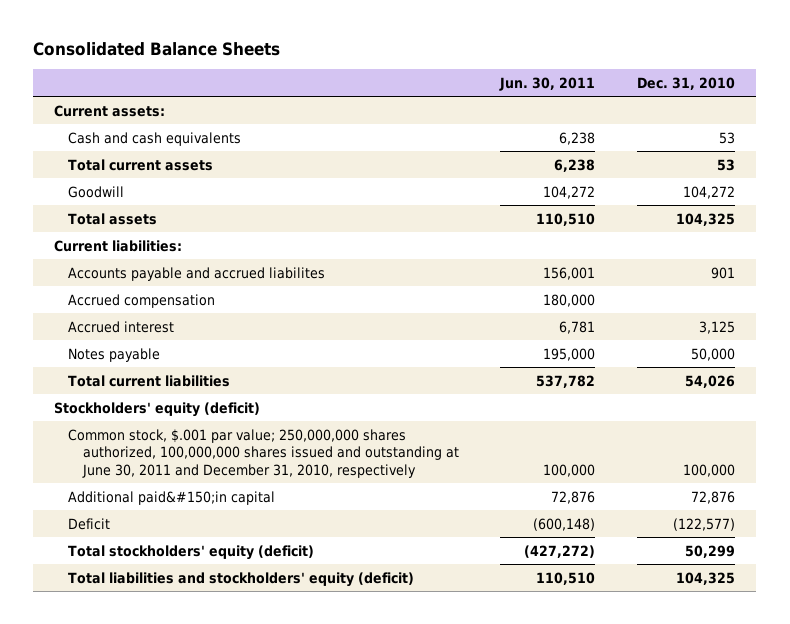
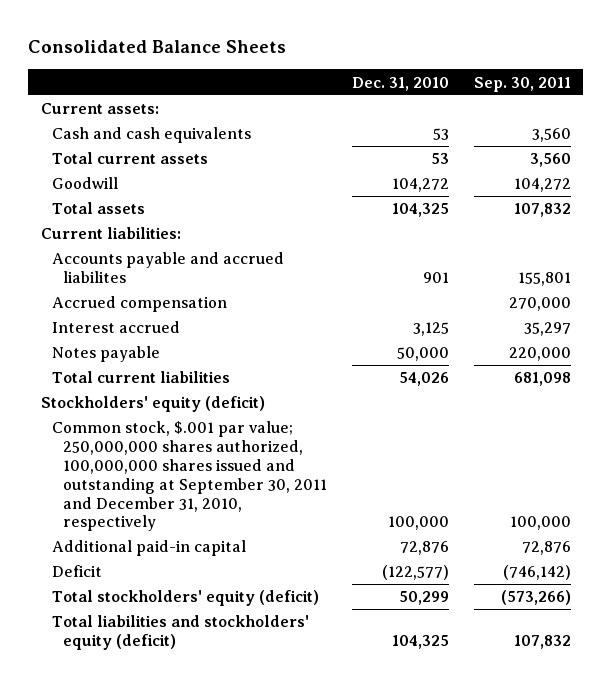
- | Jun. 30, 2011 | Dec. 31, 2010
+ | Dec. 31, 2010 | Sep. 30, 2011
- Accrued interest | 6,781 | 3,125
+ Interest accrued | 3,125 | 35,297
- Common stock, $.001 par value; 250,000,000 shares authorized, 100,000,000 shares issued and outstanding at June 30, 2011 and December 31, 2010, respectively | 100,000 | 100,000
- Additional paid&#150;in capital | 72,876 | 72,876
+ Common stock, $.001 par value; 250,000,000 shares authorized, 100,000,000 shares issued and outstanding at September 30, 2011 and December 31, 2010, respectively | 100,000 | 100,000
+ Additional paid-in capital | 72,876 | 72,876

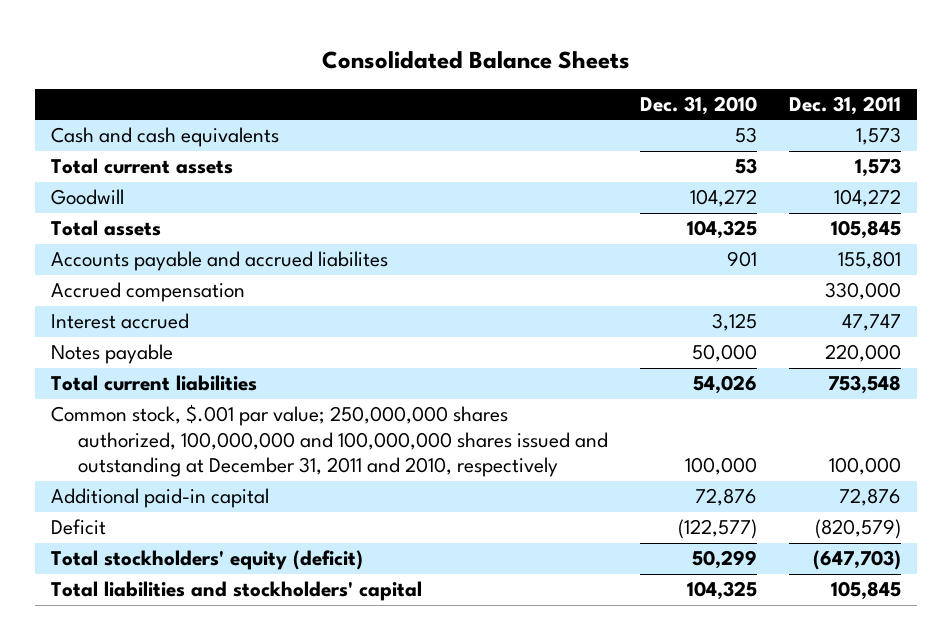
- | Dec. 31, 2010 | Sep. 30, 2011
+ | Dec. 31, 2010 | Dec. 31, 2011
- Current assets:
- Current liabilities:
- Stockholders' equity (deficit)
- Common stock, $.001 par value; 250,000,000 shares authorized, 100,000,000 shares issued and outstanding at September 30, 2011 and December 31, 2010, respectively | 100,000 | 100,000
+ Common stock, $.001 par value; 250,000,000 shares authorized, 100,000,000 and 100,000,000 shares issued and outstanding at December 31, 2011 and 2010, respectively | 100,000 | 100,000
- Total liabilities and stockholders' equity (deficit) | 104,325 | 107,832
+ Total liabilities and stockholders' capital | 104,325 | 105,845

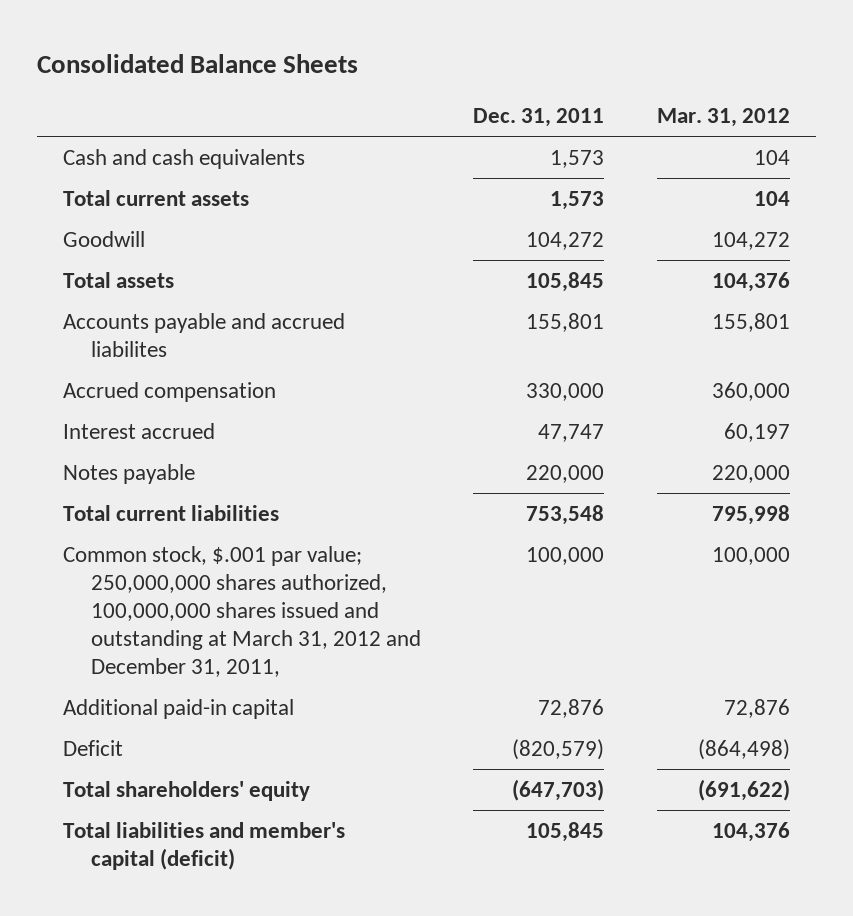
- | Dec. 31, 2010 | Dec. 31, 2011
+ | Dec. 31, 2011 | Mar. 31, 2012
- Common stock, $.001 par value; 250,000,000 shares authorized, 100,000,000 and 100,000,000 shares issued and outstanding at December 31, 2011 and 2010, respectively | 100,000 | 100,000
+ Common stock, $.001 par value; 250,000,000 shares authorized, 100,000,000 shares issued and outstanding at March 31, 2012 and December 31, 2011, | 100,000 | 100,000
- Total stockholders' equity (deficit) | 50,299 | (647,703)
- Total liabilities and stockholders' capital | 104,325 | 105,845
+ Total shareholders' equity | (647,703) | (691,622)
+ Total liabilities and member's capital (deficit) | 105,845 | 104,376

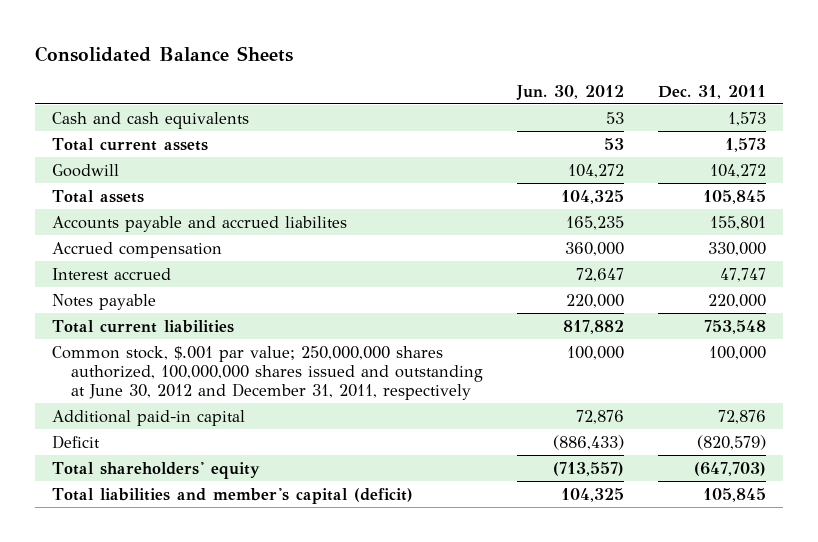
- | Dec. 31, 2011 | Mar. 31, 2012
+ | Jun. 30, 2012 | Dec. 31, 2011
- Common stock, $.001 par value; 250,000,000 shares authorized, 100,000,000 shares issued and outstanding at March 31, 2012 and December 31, 2011, | 100,000 | 100,000
+ Common stock, $.001 par value; 250,000,000 shares authorized, 100,000,000 shares issued and outstanding at June 30, 2012 and December 31, 2011, respectively | 100,000 | 100,000

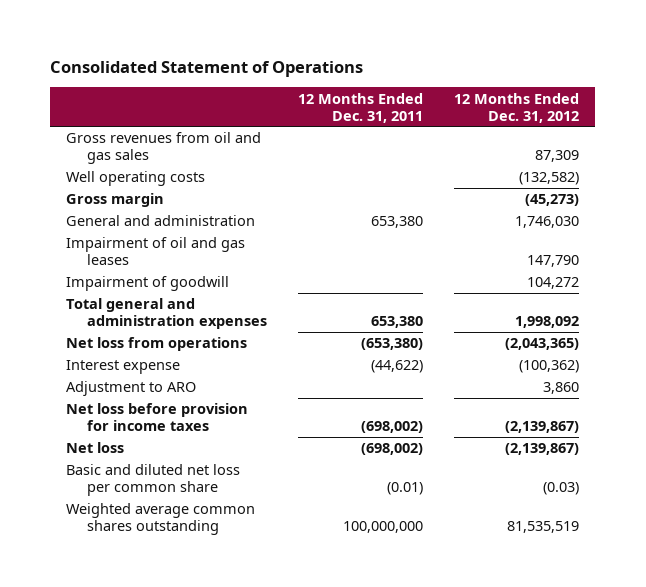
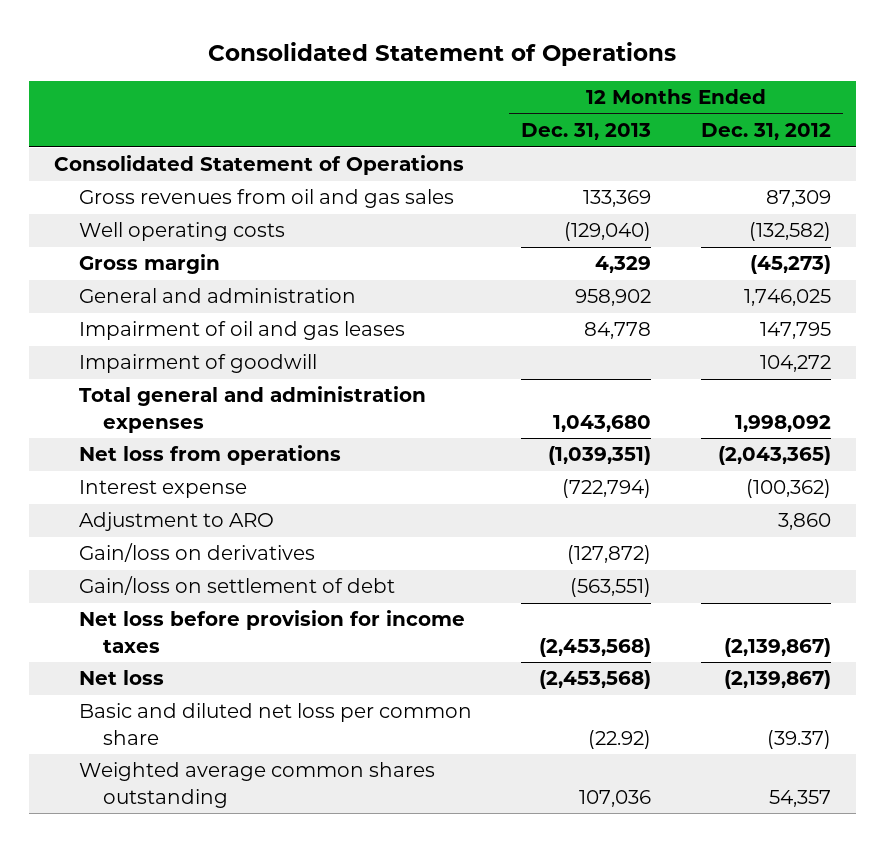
- | 12 Months Ended Dec. 31, 2011 | 12 Months Ended Dec. 31, 2012
+ | 12 Months Ended Dec. 31, 2013 | 12 Months Ended Dec. 31, 2012
+ Consolidated Statement of Operations
- General and administration | 653,380 | 1,746,030
- Impairment of oil and gas leases | | 147,790
+ General and administration | 958,902 | 1,746,025
+ Impairment of oil and gas leases | 84,778 | 147,795
+ Gain/loss on derivatives | (127,872) |
+ Gain/loss on settlement of debt | (563,551) |
- Basic and diluted net loss per common share | (0.01) | (0.03)
- Weighted average common shares outstanding | 100,000,000 | 81,535,519
+ Basic and diluted net loss per common share | (22.92) | (39.37)
+ Weighted average common shares outstanding | 107,036 | 54,357

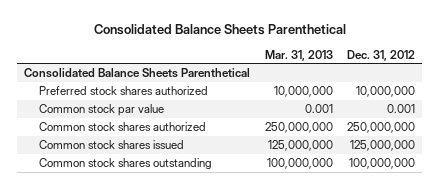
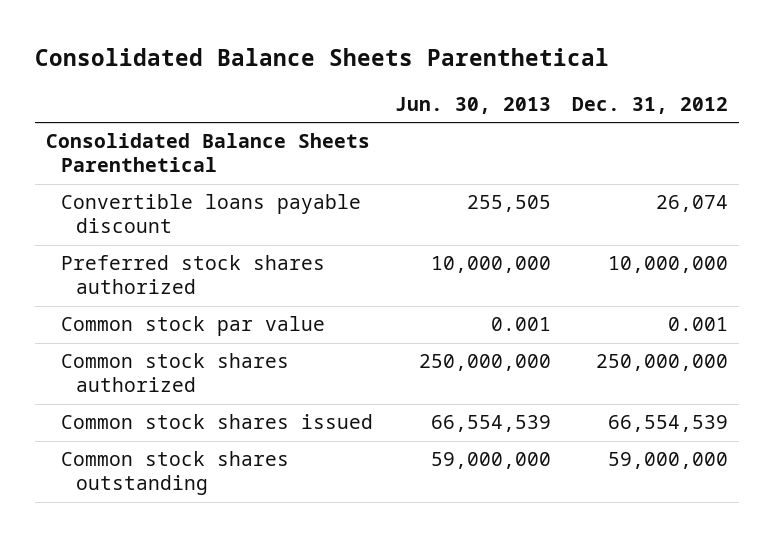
- | Mar. 31, 2013 | Dec. 31, 2012
+ | Jun. 30, 2013 | Dec. 31, 2012
+ Convertible loans payable discount | 255,505 | 26,074
- Common stock shares issued | 125,000,000 | 125,000,000
- Common stock shares outstanding | 100,000,000 | 100,000,000
+ Common stock shares issued | 66,554,539 | 66,554,539
+ Common stock shares outstanding | 59,000,000 | 59,000,000

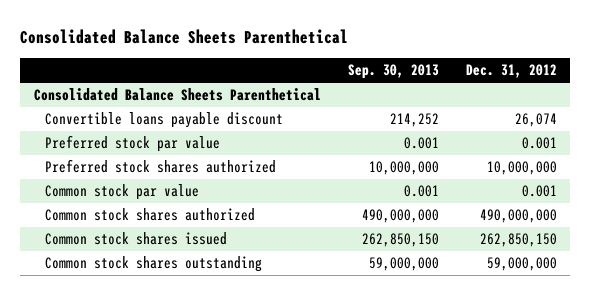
- | Jun. 30, 2013 | Dec. 31, 2012
+ | Sep. 30, 2013 | Dec. 31, 2012
+ Preferred stock par value | 0.001 | 0.001
- Common stock shares authorized | 250,000,000 | 250,000,000
- Common stock shares issued | 66,554,539 | 66,554,539
+ Common stock shares authorized | 490,000,000 | 490,000,000
+ Common stock shares issued | 262,850,150 | 262,850,150

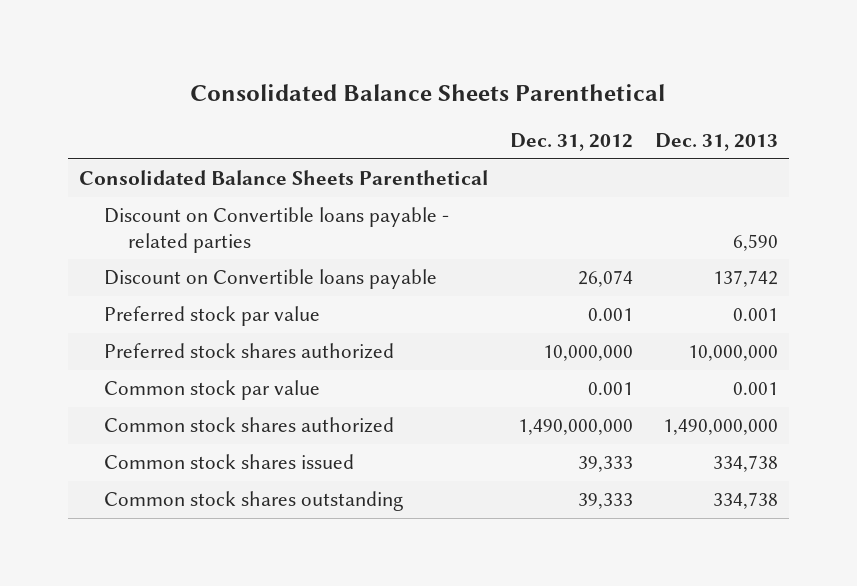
- | Sep. 30, 2013 | Dec. 31, 2012
+ | Dec. 31, 2012 | Dec. 31, 2013
- Convertible loans payable discount | 214,252 | 26,074
+ Discount on Convertible loans payable - related parties | | 6,590
+ Discount on Convertible loans payable | 26,074 | 137,742
- Common stock shares authorized | 490,000,000 | 490,000,000
- Common stock shares issued | 262,850,150 | 262,850,150
- Common stock shares outstanding | 59,000,000 | 59,000,000
+ Common stock shares authorized | 1,490,000,000 | 1,490,000,000
+ Common stock shares issued | 39,333 | 334,738
+ Common stock shares outstanding | 39,333 | 334,738

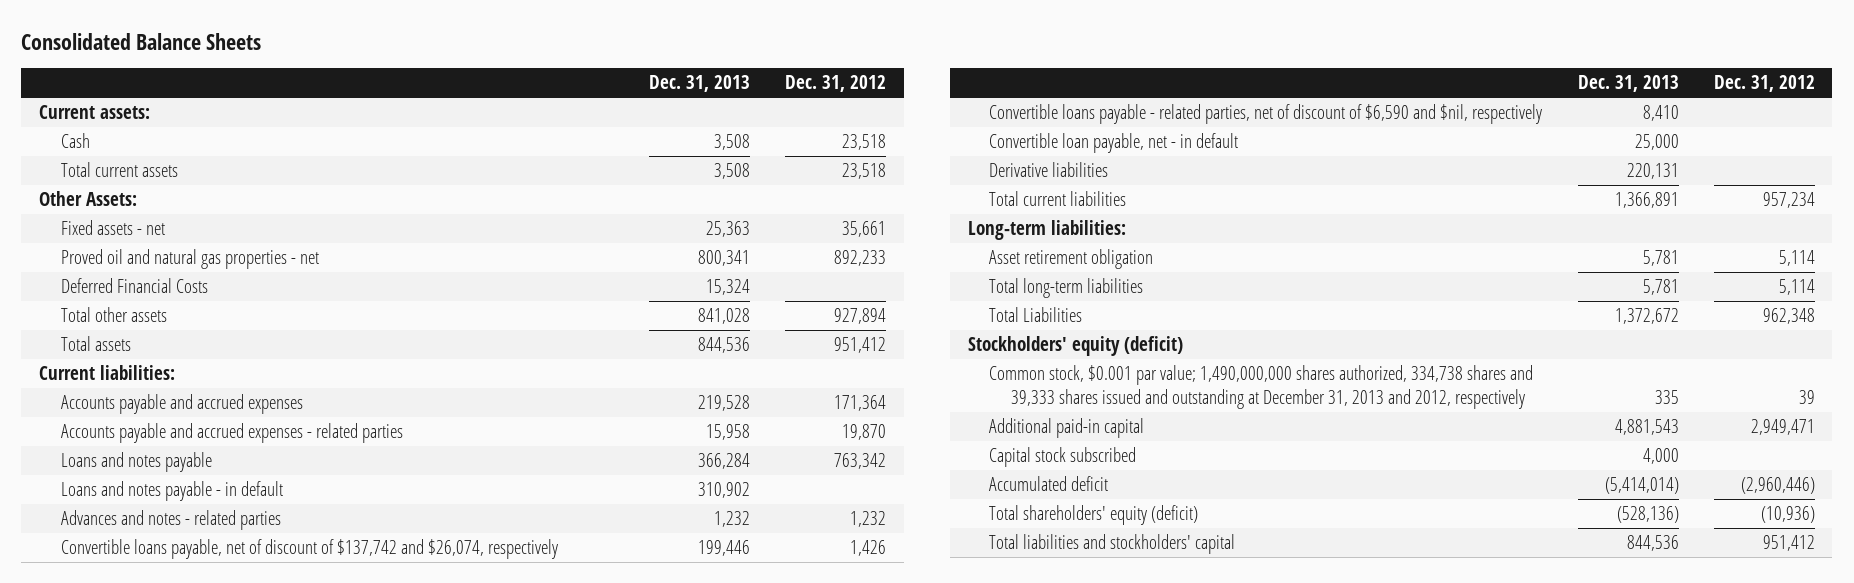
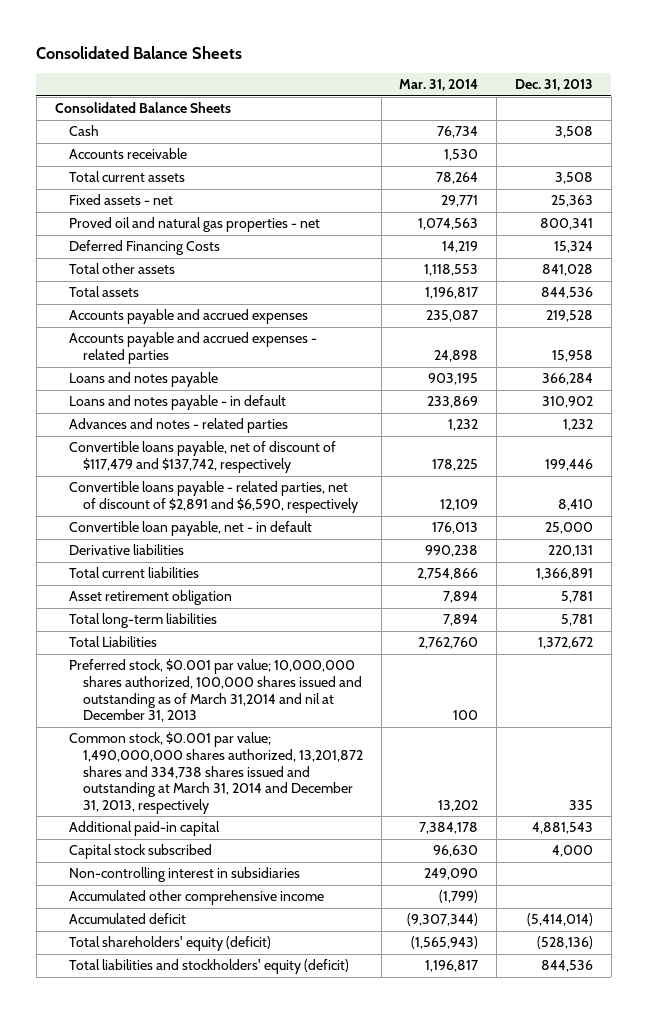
- | Dec. 31, 2013 | Dec. 31, 2012
+ | Mar. 31, 2014 | Dec. 31, 2013
- Current assets:
+ Consolidated Balance Sheets
+ Accounts receivable | 1,530 |
- Other Assets:
- Deferred Financial Costs | 15,324 |
+ Deferred Financing Costs | 14,219 | 15,324
- Current liabilities:
- Convertible loans payable, net of discount of $137,742 and $26,074, respectively | 199,446 | 1,426
- Convertible loans payable - related parties, net of discount of $6,590 and $nil, respectively | 8,410 |
+ Convertible loans payable, net of discount of $117,479 and $137,742, respectively | 178,225 | 199,446
+ Convertible loans payable - related parties, net of discount of $2,891 and $6,590, respectively | 12,109 | 8,410
- Long-term liabilities:
- Stockholders' equity (deficit)
- Common stock, $0.001 par value; 1,490,000,000 shares authorized, 334,738 shares and 39,333 shares issued and outstanding at December 31, 2013 and 2012, respectively | 335 | 39
+ Preferred stock, $0.001 par value; 10,000,000 shares authorized, 100,000 shares issued and outstanding as of March 31,2014 and nil at December 31, 2013 | 100 |
+ Common stock, $0.001 par value; 1,490,000,000 shares authorized, 13,201,872 shares and 334,738 shares issued and outstanding at March 31, 2014 and December 31, 2013, respectively | 13,202 | 335
+ Non-controlling interest in subsidiaries | 249,090 |
+ Accumulated other comprehensive income | (1,799) |
- Total liabilities and stockholders' capital | 844,536 | 951,412
+ Total liabilities and stockholders' equity (deficit) | 1,196,817 | 844,536

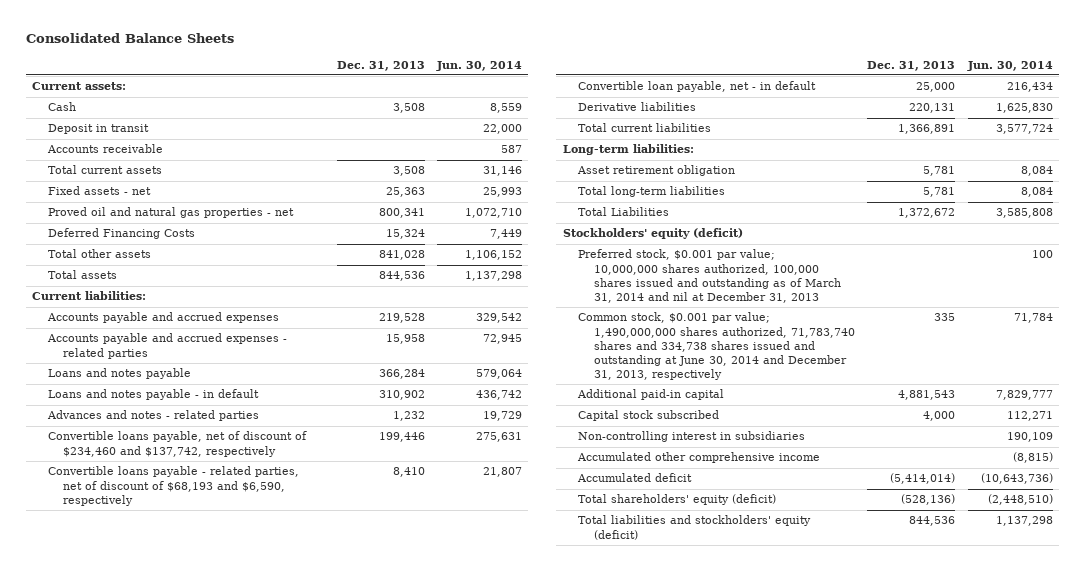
- | Mar. 31, 2014 | Dec. 31, 2013
+ | Dec. 31, 2013 | Jun. 30, 2014
- Consolidated Balance Sheets
+ Current assets:
+ Deposit in transit | | 22,000
+ Current liabilities:
- Convertible loans payable, net of discount of $117,479 and $137,742, respectively | 178,225 | 199,446
- Convertible loans payable - related parties, net of discount of $2,891 and $6,590, respectively | 12,109 | 8,410
+ Convertible loans payable, net of discount of $234,460 and $137,742, respectively | 199,446 | 275,631
+ Convertible loans payable - related parties, net of discount of $68,193 and $6,590, respectively | 8,410 | 21,807
+ Long-term liabilities:
- Preferred stock, $0.001 par value; 10,000,000 shares authorized, 100,000 shares issued and outstanding as of March 31,2014 and nil at December 31, 2013 | 100 |
- Common stock, $0.001 par value; 1,490,000,000 shares authorized, 13,201,872 shares and 334,738 shares issued and outstanding at March 31, 2014 and December 31, 2013, respectively | 13,202 | 335
+ Stockholders' equity (deficit)
+ Preferred stock, $0.001 par value; 10,000,000 shares authorized, 100,000 shares issued and outstanding as of March 31, 2014 and nil at December 31, 2013 | | 100
+ Common stock, $0.001 par value; 1,490,000,000 shares authorized, 71,783,740 shares and 334,738 shares issued and outstanding at June 30, 2014 and December 31, 2013, respectively | 335 | 71,784

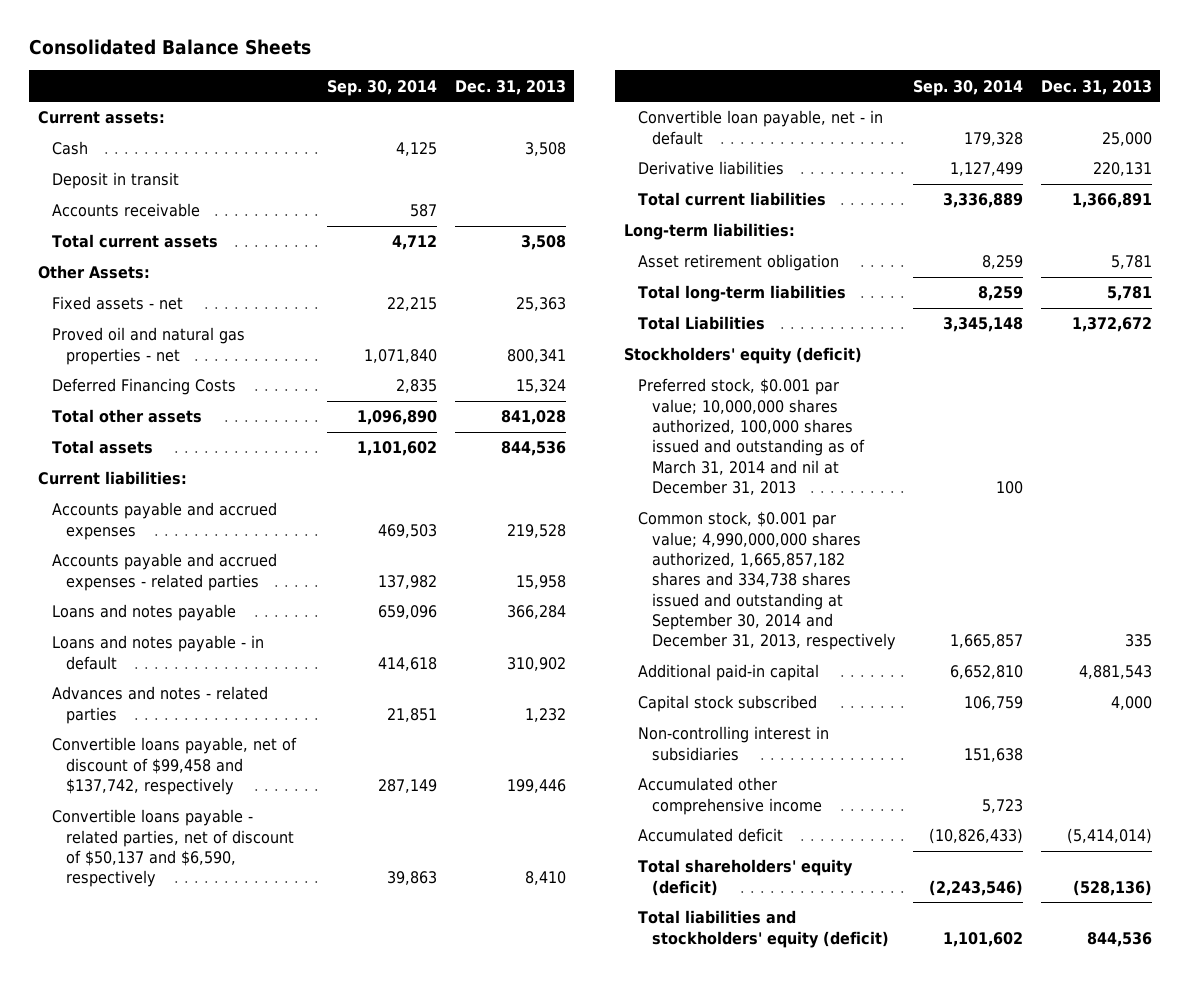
- | Dec. 31, 2013 | Jun. 30, 2014
+ | Sep. 30, 2014 | Dec. 31, 2013
+ Other Assets:
- Convertible loans payable, net of discount of $234,460 and $137,742, respectively | 199,446 | 275,631
- Convertible loans payable - related parties, net of discount of $68,193 and $6,590, respectively | 8,410 | 21,807
+ Convertible loans payable, net of discount of $99,458 and $137,742, respectively | 287,149 | 199,446
+ Convertible loans payable - related parties, net of discount of $50,137 and $6,590, respectively | 39,863 | 8,410
- Common stock, $0.001 par value; 1,490,000,000 shares authorized, 71,783,740 shares and 334,738 shares issued and outstanding at June 30, 2014 and December 31, 2013, respectively | 335 | 71,784
+ Common stock, $0.001 par value; 4,990,000,000 shares authorized, 1,665,857,182 shares and 334,738 shares issued and outstanding at September 30, 2014 and December 31, 2013, respectively | 1,665,857 | 335

